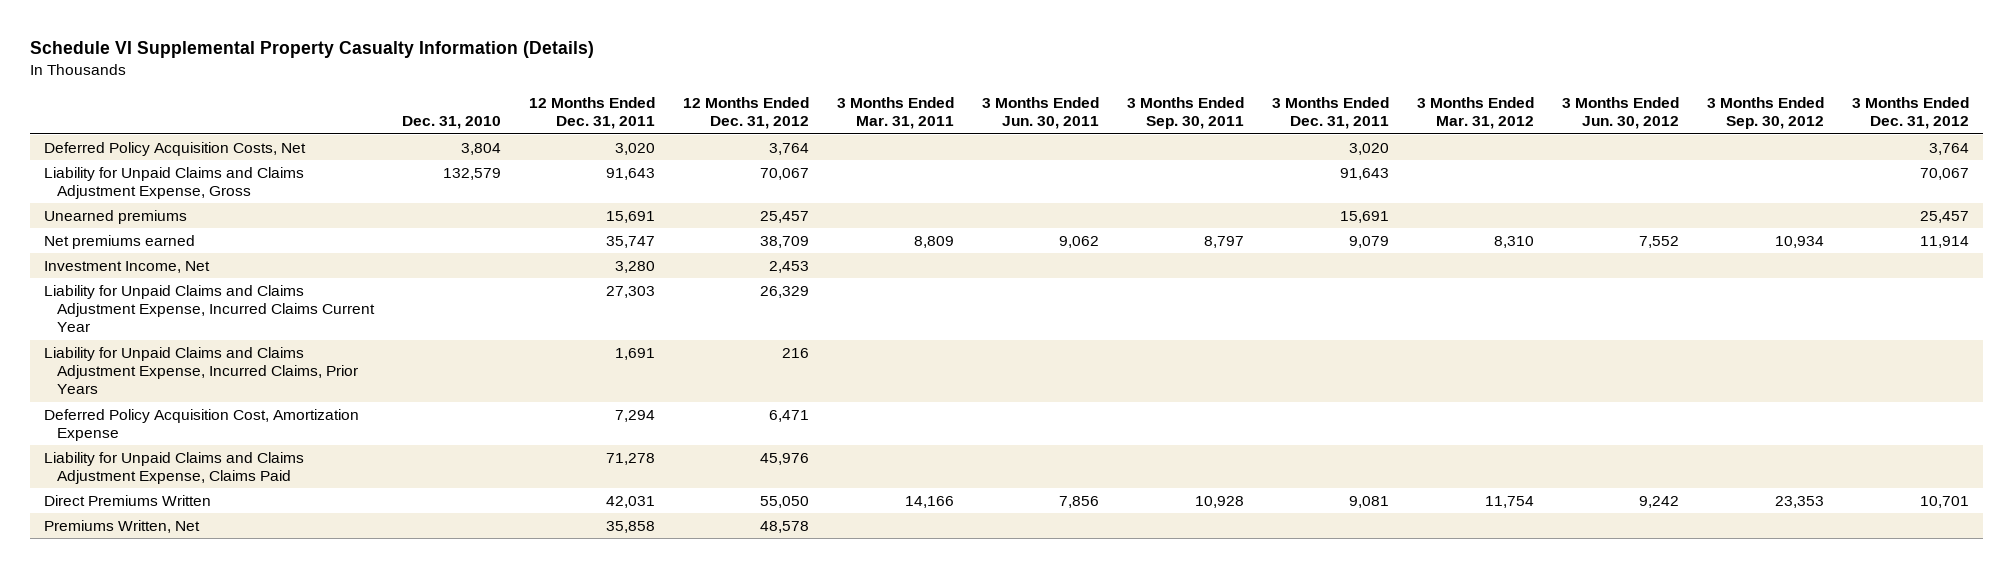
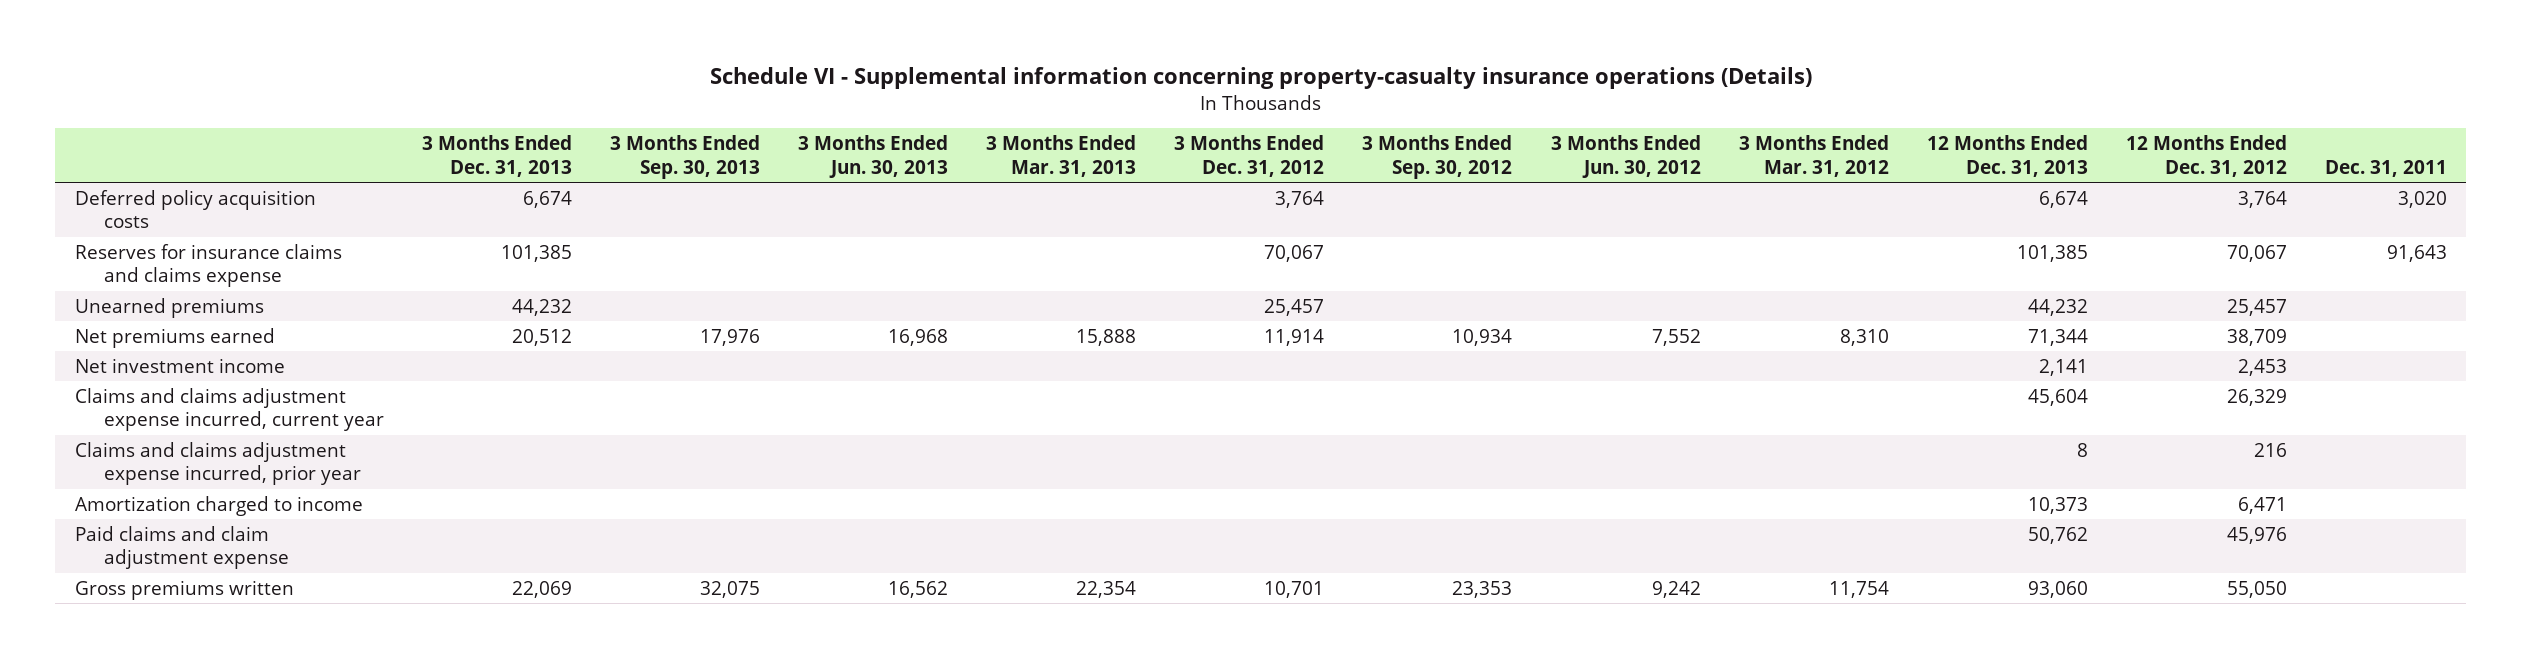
- Schedule VI Supplemental Property Casualty Information (Details)
+ Schedule VI - Supplemental information concerning property-casualty insurance operations (Details)
- | Dec. 31, 2010 | 12 Months Ended Dec. 31, 2011 | 12 Months Ended Dec. 31, 2012 | 3 Months Ended Mar. 31, 2011 | 3 Months Ended Jun. 30, 2011 | 3 Months Ended Sep. 30, 2011 | 3 Months Ended Dec. 31, 2011 | 3 Months Ended Mar. 31, 2012 | 3 Months Ended Jun. 30, 2012 | 3 Months Ended Sep. 30, 2012 | 3 Months Ended Dec. 31, 2012
+ | 3 Months Ended Dec. 31, 2013 | 3 Months Ended Sep. 30, 2013 | 3 Months Ended Jun. 30, 2013 | 3 Months Ended Mar. 31, 2013 | 3 Months Ended Dec. 31, 2012 | 3 Months Ended Sep. 30, 2012 | 3 Months Ended Jun. 30, 2012 | 3 Months Ended Mar. 31, 2012 | 12 Months Ended Dec. 31, 2013 | 12 Months Ended Dec. 31, 2012 | Dec. 31, 2011
- Deferred Policy Acquisition Costs, Net | 3,804 | 3,020 | 3,764 | | | | 3,020 | | | | 3,764
- Liability for Unpaid Claims and Claims Adjustment Expense, Gross | 132,579 | 91,643 | 70,067 | | | | 91,643 | | | | 70,067
+ Deferred policy acquisition costs | 6,674 | | | | 3,764 | | | | 6,674 | 3,764 | 3,020
+ Reserves for insurance claims and claims expense | 101,385 | | | | 70,067 | | | | 101,385 | 70,067 | 91,643
- Investment Income, Net | | 3,280 | 2,453 | | | | | | | |
- Liability for Unpaid Claims and Claims Adjustment Expense, Incurred Claims Current Year | | 27,303 | 26,329 | | | | | | | |
- Liability for Unpaid Claims and Claims Adjustment Expense, Incurred Claims, Prior Years | | 1,691 | 216 | | | | | | | |
- Deferred Policy Acquisition Cost, Amortization Expense | | 7,294 | 6,471 | | | | | | | |
- Liability for Unpaid Claims and Claims Adjustment Expense, Claims Paid | | 71,278 | 45,976 | | | | | | | |
- Direct Premiums Written | | 42,031 | 55,050 | 14,166 | 7,856 | 10,928 | 9,081 | 11,754 | 9,242 | 23,353 | 10,701
- Premiums Written, Net | | 35,858 | 48,578 | | | | | | | |
+ Net investment income | | | | | | | | | 2,141 | 2,453 |
+ Claims and claims adjustment expense incurred, current year | | | | | | | | | 45,604 | 26,329 |
+ Claims and claims adjustment expense incurred, prior year | | | | | | | | | 8 | 216 |
+ Amortization charged to income | | | | | | | | | 10,373 | 6,471 |
+ Paid claims and claim adjustment expense | | | | | | | | | 50,762 | 45,976 |
+ Gross premiums written | 22,069 | 32,075 | 16,562 | 22,354 | 10,701 | 23,353 | 9,242 | 11,754 | 93,060 | 55,050 |

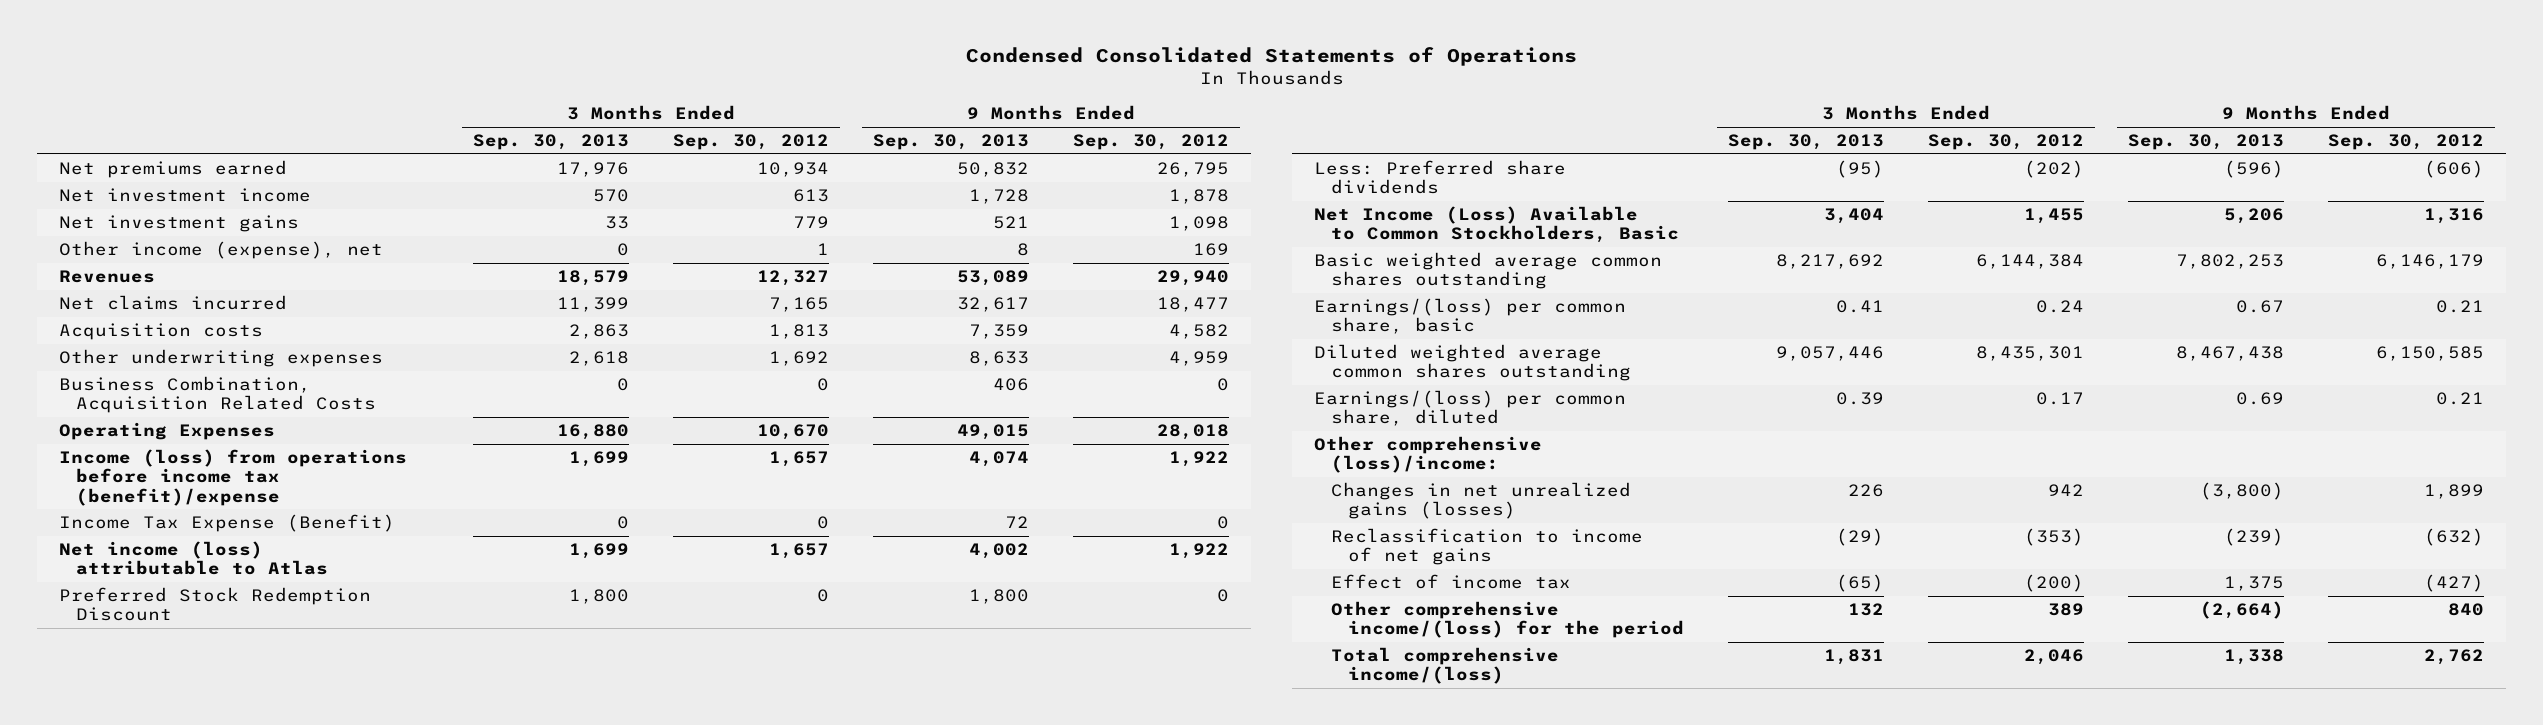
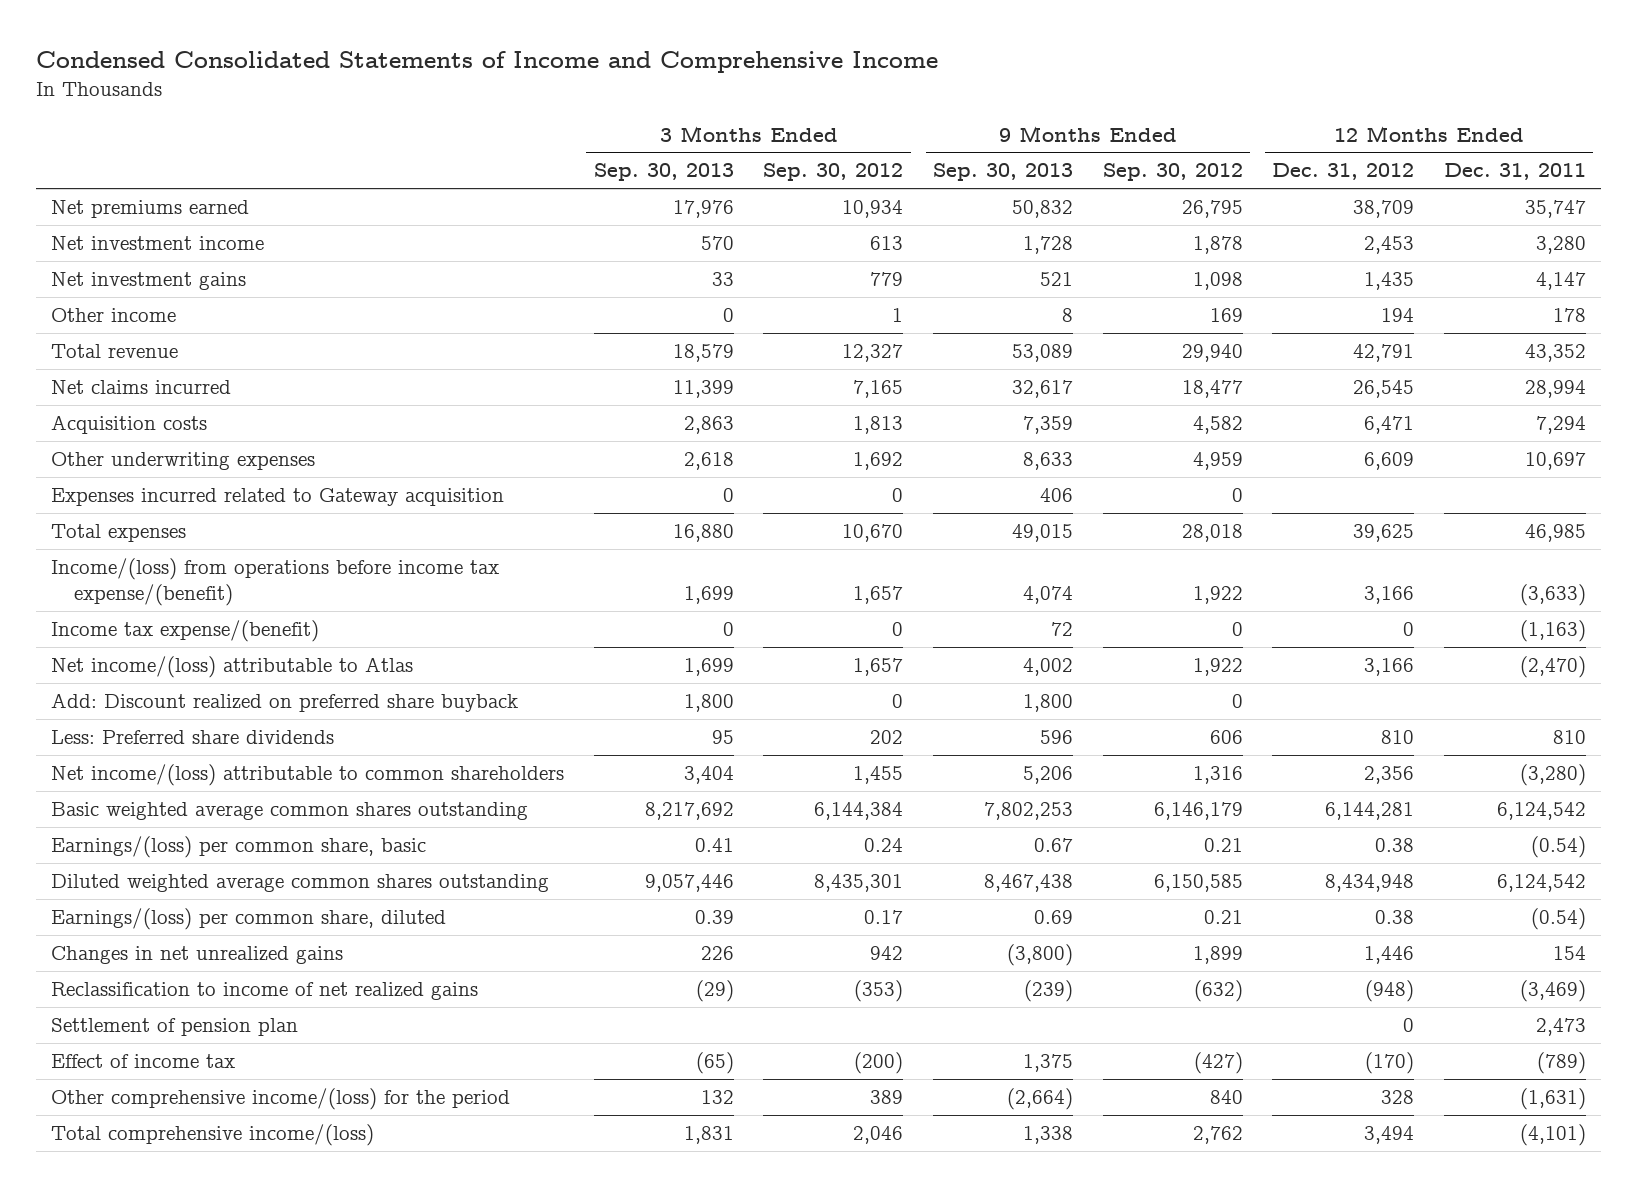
- Condensed Consolidated Statements of Operations
+ Condensed Consolidated Statements of Income and Comprehensive Income
- | 3 Months Ended Sep. 30, 2013 | 3 Months Ended Sep. 30, 2012 | 9 Months Ended Sep. 30, 2013 | 9 Months Ended Sep. 30, 2012
+ | 3 Months Ended Sep. 30, 2013 | 3 Months Ended Sep. 30, 2012 | 9 Months Ended Sep. 30, 2013 | 9 Months Ended Sep. 30, 2012 | 12 Months Ended Dec. 31, 2012 | 12 Months Ended Dec. 31, 2011
- Other income (expense), net | 0 | 1 | 8 | 169
- Revenues | 18,579 | 12,327 | 53,089 | 29,940
+ Other income | 0 | 1 | 8 | 169 | 194 | 178
+ Total revenue | 18,579 | 12,327 | 53,089 | 29,940 | 42,791 | 43,352
- Business Combination, Acquisition Related Costs | 0 | 0 | 406 | 0
- Operating Expenses | 16,880 | 10,670 | 49,015 | 28,018
- Income (loss) from operations before income tax (benefit)/expense | 1,699 | 1,657 | 4,074 | 1,922
- Income Tax Expense (Benefit) | 0 | 0 | 72 | 0
- Net income (loss) attributable to Atlas | 1,699 | 1,657 | 4,002 | 1,922
- Preferred Stock Redemption Discount | 1,800 | 0 | 1,800 | 0
- Less: Preferred share dividends | (95) | (202) | (596) | (606)
- Net Income (Loss) Available to Common Stockholders, Basic | 3,404 | 1,455 | 5,206 | 1,316
+ Expenses incurred related to Gateway acquisition | 0 | 0 | 406 | 0 | |
+ Total expenses | 16,880 | 10,670 | 49,015 | 28,018 | 39,625 | 46,985
+ Income/(loss) from operations before income tax expense/(benefit) | 1,699 | 1,657 | 4,074 | 1,922 | 3,166 | (3,633)
+ Income tax expense/(benefit) | 0 | 0 | 72 | 0 | 0 | (1,163)
+ Net income/(loss) attributable to Atlas | 1,699 | 1,657 | 4,002 | 1,922 | 3,166 | (2,470)
+ Add: Discount realized on preferred share buyback | 1,800 | 0 | 1,800 | 0 | |
+ Less: Preferred share dividends | 95 | 202 | 596 | 606 | 810 | 810
+ Net income/(loss) attributable to common shareholders | 3,404 | 1,455 | 5,206 | 1,316 | 2,356 | (3,280)
- Other comprehensive (loss)/income:
- Changes in net unrealized gains (losses) | 226 | 942 | (3,800) | 1,899
- Reclassification to income of net gains | (29) | (353) | (239) | (632)
+ Changes in net unrealized gains | 226 | 942 | (3,800) | 1,899 | 1,446 | 154
+ Reclassification to income of net realized gains | (29) | (353) | (239) | (632) | (948) | (3,469)
+ Settlement of pension plan | | | | | 0 | 2,473

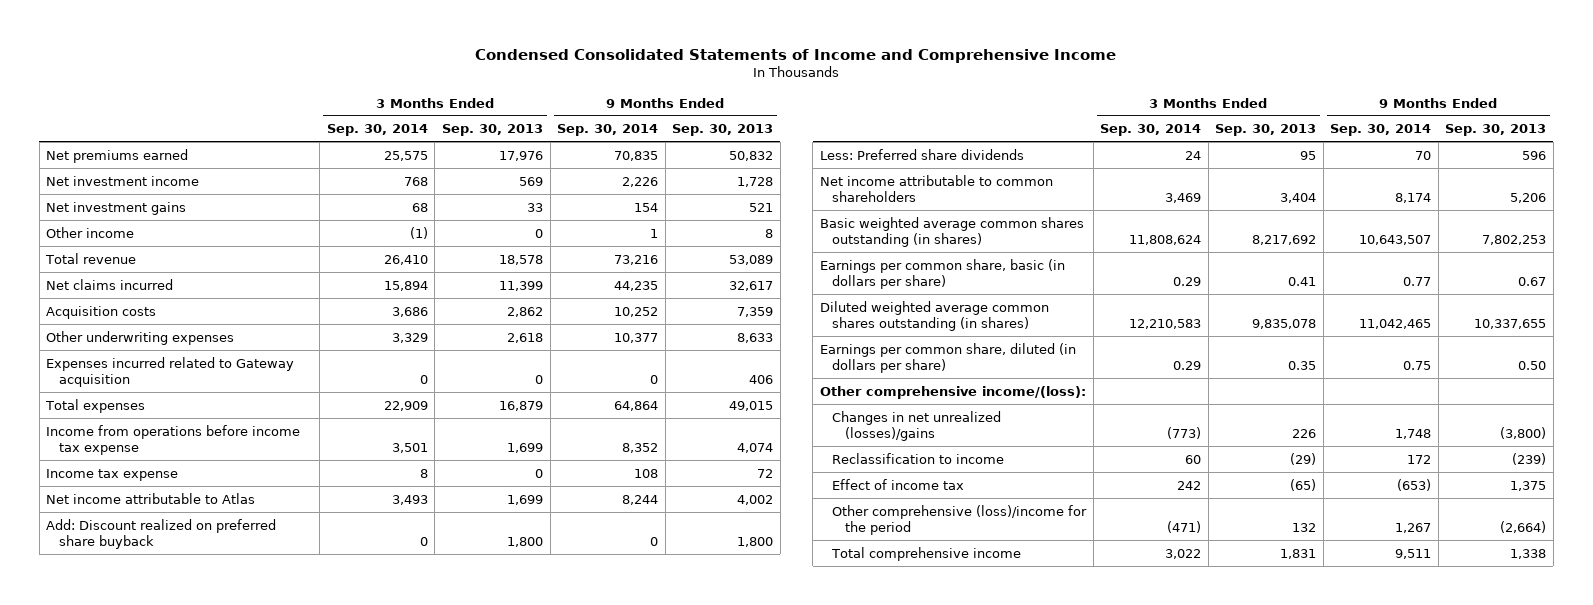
- | 3 Months Ended Sep. 30, 2013 | 3 Months Ended Sep. 30, 2012 | 9 Months Ended Sep. 30, 2013 | 9 Months Ended Sep. 30, 2012 | 12 Months Ended Dec. 31, 2012 | 12 Months Ended Dec. 31, 2011
+ | 3 Months Ended Sep. 30, 2014 | 3 Months Ended Sep. 30, 2013 | 9 Months Ended Sep. 30, 2014 | 9 Months Ended Sep. 30, 2013
- Net investment income | 570 | 613 | 1,728 | 1,878 | 2,453 | 3,280
+ Net investment income | 768 | 569 | 2,226 | 1,728
- Total revenue | 18,579 | 12,327 | 53,089 | 29,940 | 42,791 | 43,352
+ Total revenue | 26,410 | 18,578 | 73,216 | 53,089
- Acquisition costs | 2,863 | 1,813 | 7,359 | 4,582 | 6,471 | 7,294
+ Acquisition costs | 3,686 | 2,862 | 10,252 | 7,359
- Total expenses | 16,880 | 10,670 | 49,015 | 28,018 | 39,625 | 46,985
- Income/(loss) from operations before income tax expense/(benefit) | 1,699 | 1,657 | 4,074 | 1,922 | 3,166 | (3,633)
- Income tax expense/(benefit) | 0 | 0 | 72 | 0 | 0 | (1,163)
- Net income/(loss) attributable to Atlas | 1,699 | 1,657 | 4,002 | 1,922 | 3,166 | (2,470)
+ Total expenses | 22,909 | 16,879 | 64,864 | 49,015
+ Income from operations before income tax expense | 3,501 | 1,699 | 8,352 | 4,074
+ Income tax expense | 8 | 0 | 108 | 72
+ Net income attributable to Atlas | 3,493 | 1,699 | 8,244 | 4,002
- Net income/(loss) attributable to common shareholders | 3,404 | 1,455 | 5,206 | 1,316 | 2,356 | (3,280)
- Basic weighted average common shares outstanding | 8,217,692 | 6,144,384 | 7,802,253 | 6,146,179 | 6,144,281 | 6,124,542
- Earnings/(loss) per common share, basic | 0.41 | 0.24 | 0.67 | 0.21 | 0.38 | (0.54)
- Diluted weighted average common shares outstanding | 9,057,446 | 8,435,301 | 8,467,438 | 6,150,585 | 8,434,948 | 6,124,542
- Earnings/(loss) per common share, diluted | 0.39 | 0.17 | 0.69 | 0.21 | 0.38 | (0.54)
- Changes in net unrealized gains | 226 | 942 | (3,800) | 1,899 | 1,446 | 154
- Reclassification to income of net realized gains | (29) | (353) | (239) | (632) | (948) | (3,469)
- Settlement of pension plan | | | | | 0 | 2,473
+ Net income attributable to common shareholders | 3,469 | 3,404 | 8,174 | 5,206
+ Basic weighted average common shares outstanding (in shares) | 11,808,624 | 8,217,692 | 10,643,507 | 7,802,253
+ Earnings per common share, basic (in dollars per share) | 0.29 | 0.41 | 0.77 | 0.67
+ Diluted weighted average common shares outstanding (in shares) | 12,210,583 | 9,835,078 | 11,042,465 | 10,337,655
+ Earnings per common share, diluted (in dollars per share) | 0.29 | 0.35 | 0.75 | 0.50
+ Other comprehensive income/(loss):
+ Changes in net unrealized (losses)/gains | (773) | 226 | 1,748 | (3,800)
+ Reclassification to income | 60 | (29) | 172 | (239)
- Other comprehensive income/(loss) for the period | 132 | 389 | (2,664) | 840 | 328 | (1,631)
- Total comprehensive income/(loss) | 1,831 | 2,046 | 1,338 | 2,762 | 3,494 | (4,101)
+ Other comprehensive (loss)/income for the period | (471) | 132 | 1,267 | (2,664)
+ Total comprehensive income | 3,022 | 1,831 | 9,511 | 1,338

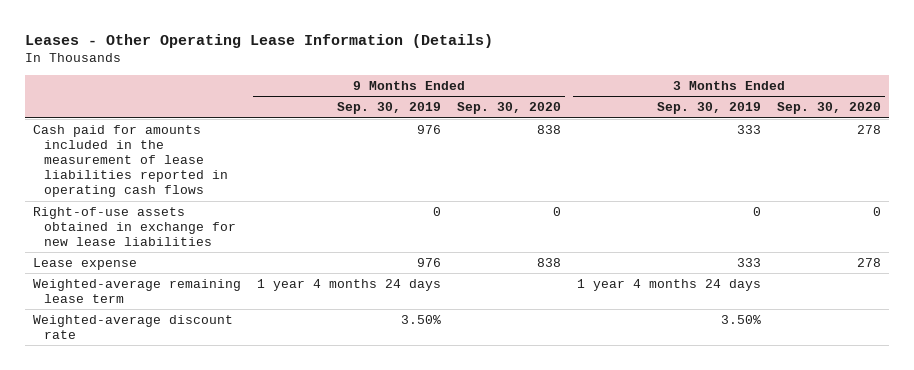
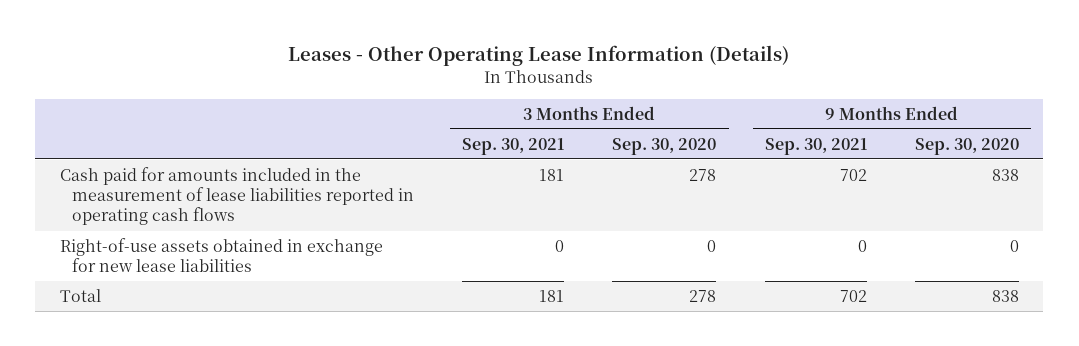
- | 9 Months Ended Sep. 30, 2019 | 9 Months Ended Sep. 30, 2020 | 3 Months Ended Sep. 30, 2019 | 3 Months Ended Sep. 30, 2020
+ | 3 Months Ended Sep. 30, 2021 | 3 Months Ended Sep. 30, 2020 | 9 Months Ended Sep. 30, 2021 | 9 Months Ended Sep. 30, 2020
- Lease expense | 976 | 838 | 333 | 278
- Weighted-average remaining lease term | 1 year 4 months 24 days | | 1 year 4 months 24 days |
- Weighted-average discount rate | 3.50% | | 3.50% |
+ Total | 181 | 278 | 702 | 838

